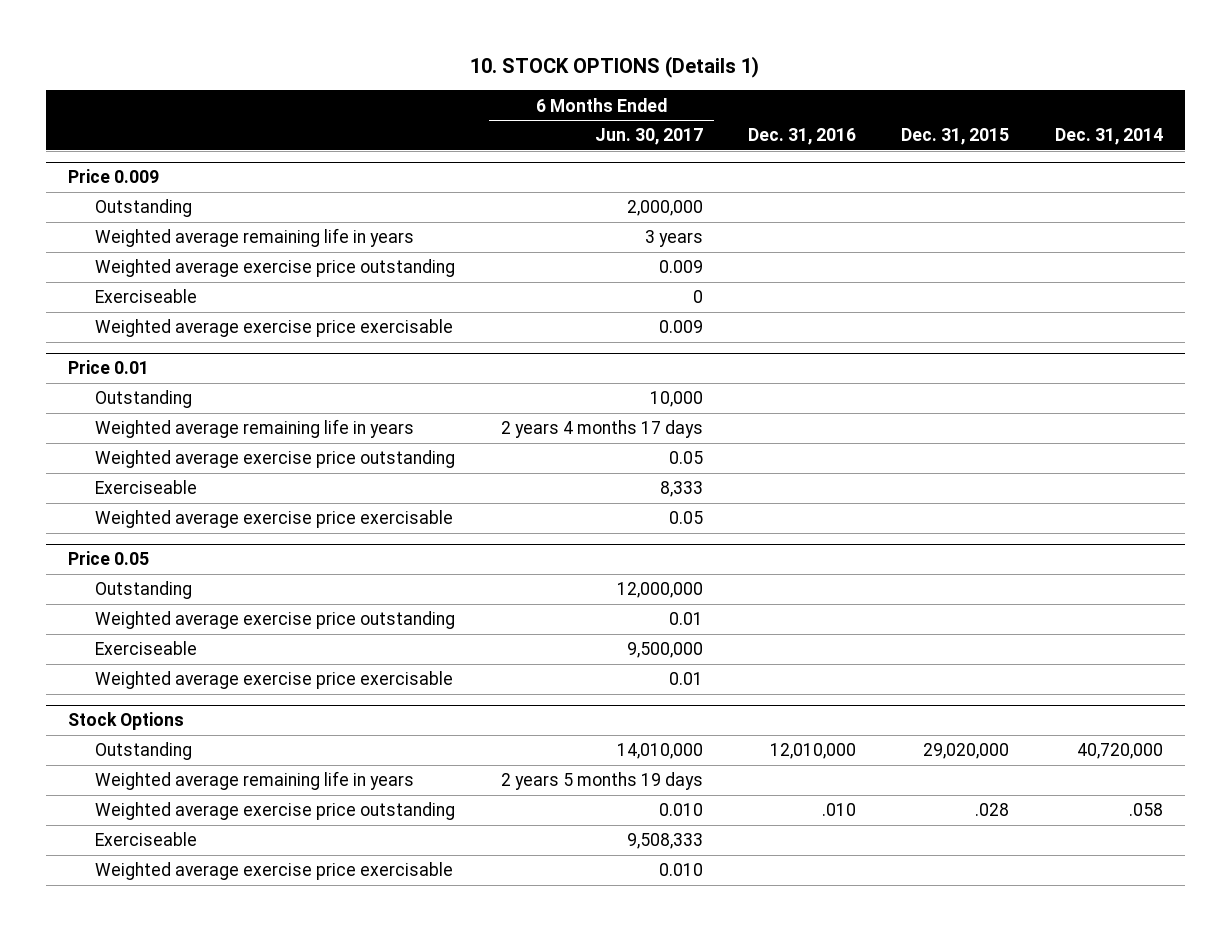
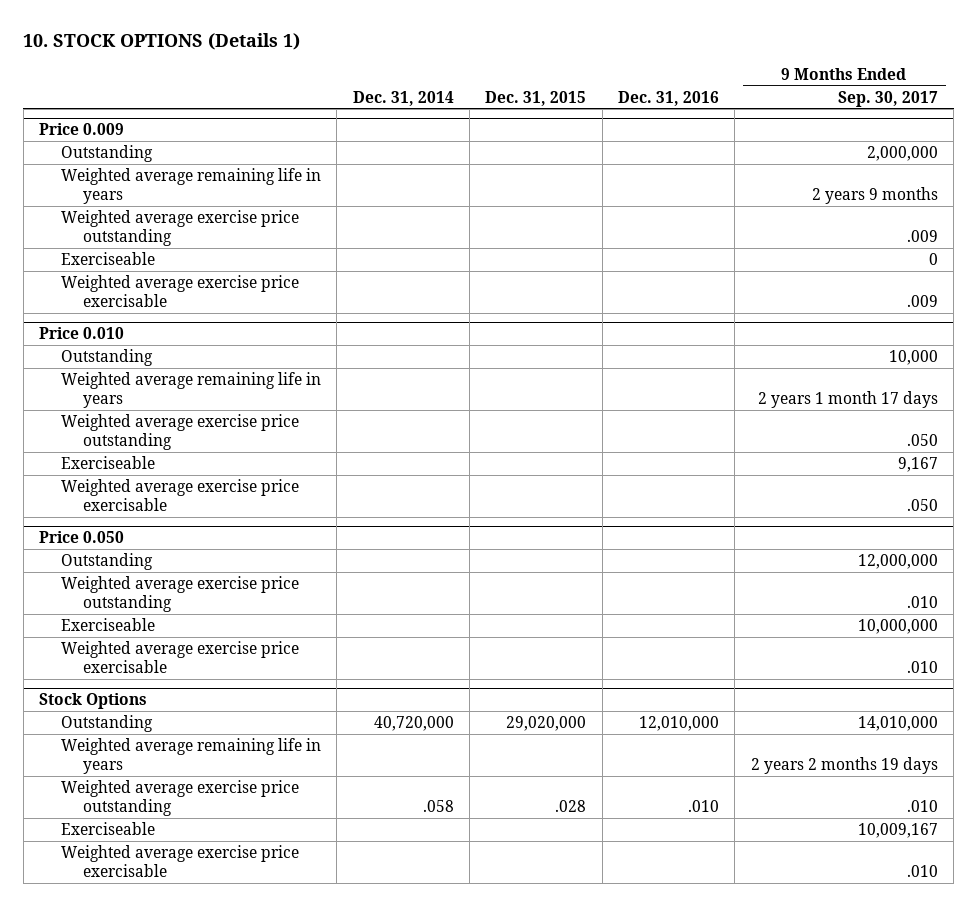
- | 6 Months Ended Jun. 30, 2017 | Dec. 31, 2016 | Dec. 31, 2015 | Dec. 31, 2014
+ | Dec. 31, 2014 | Dec. 31, 2015 | Dec. 31, 2016 | 9 Months Ended Sep. 30, 2017
- Price 0.01
+ Price 0.010
- Price 0.05
+ Price 0.050

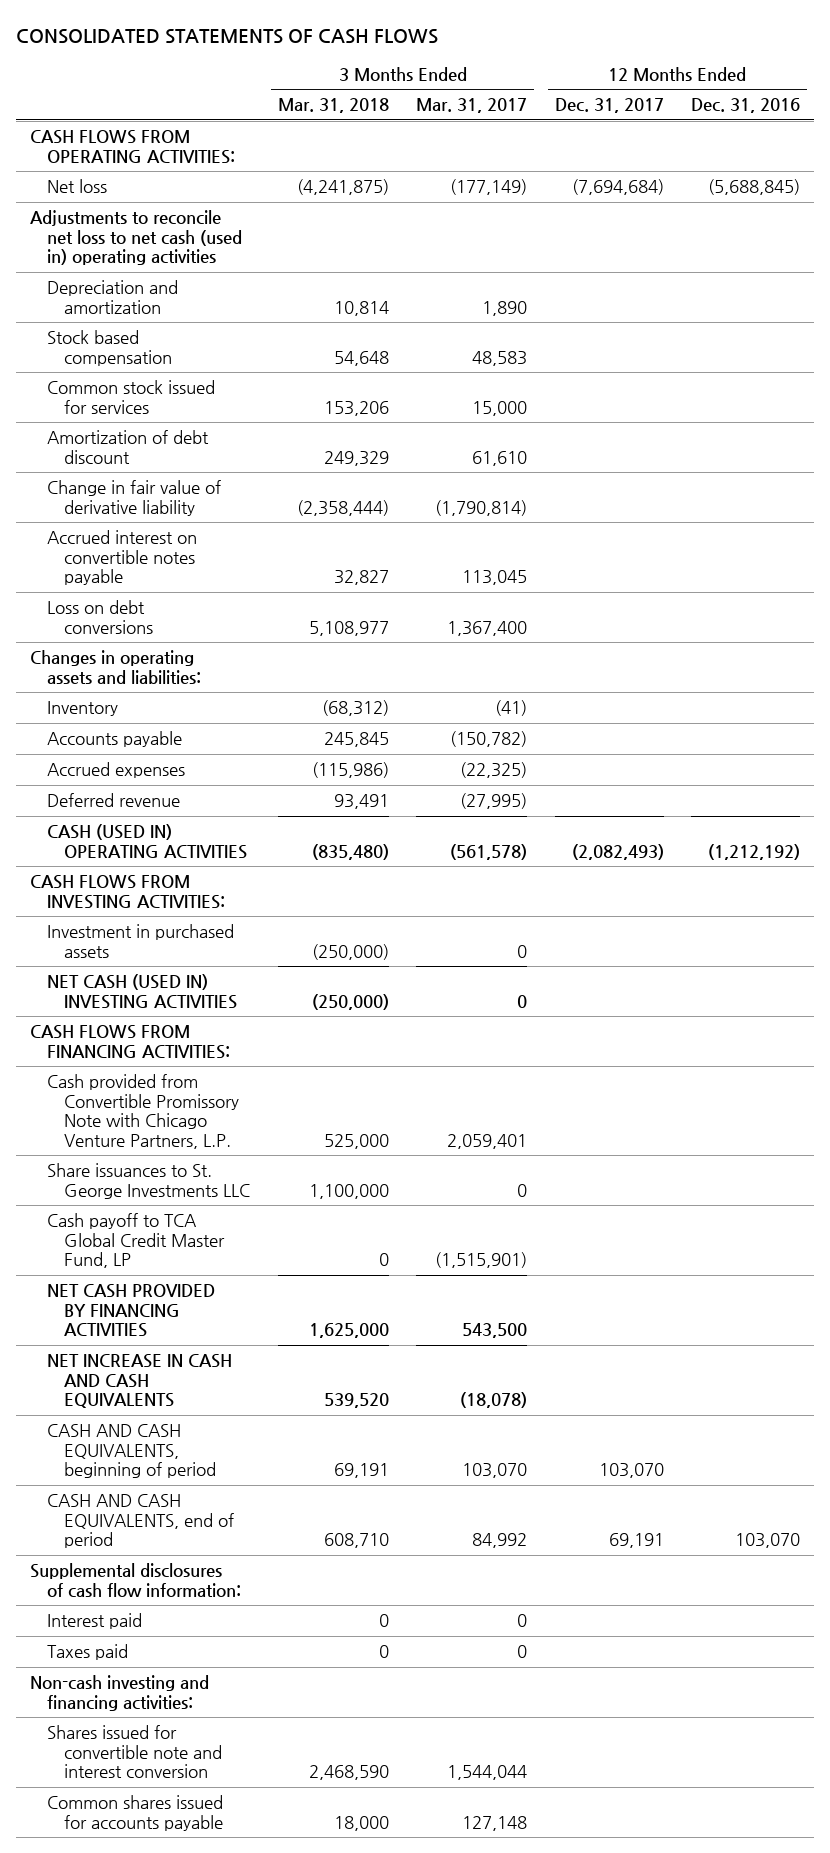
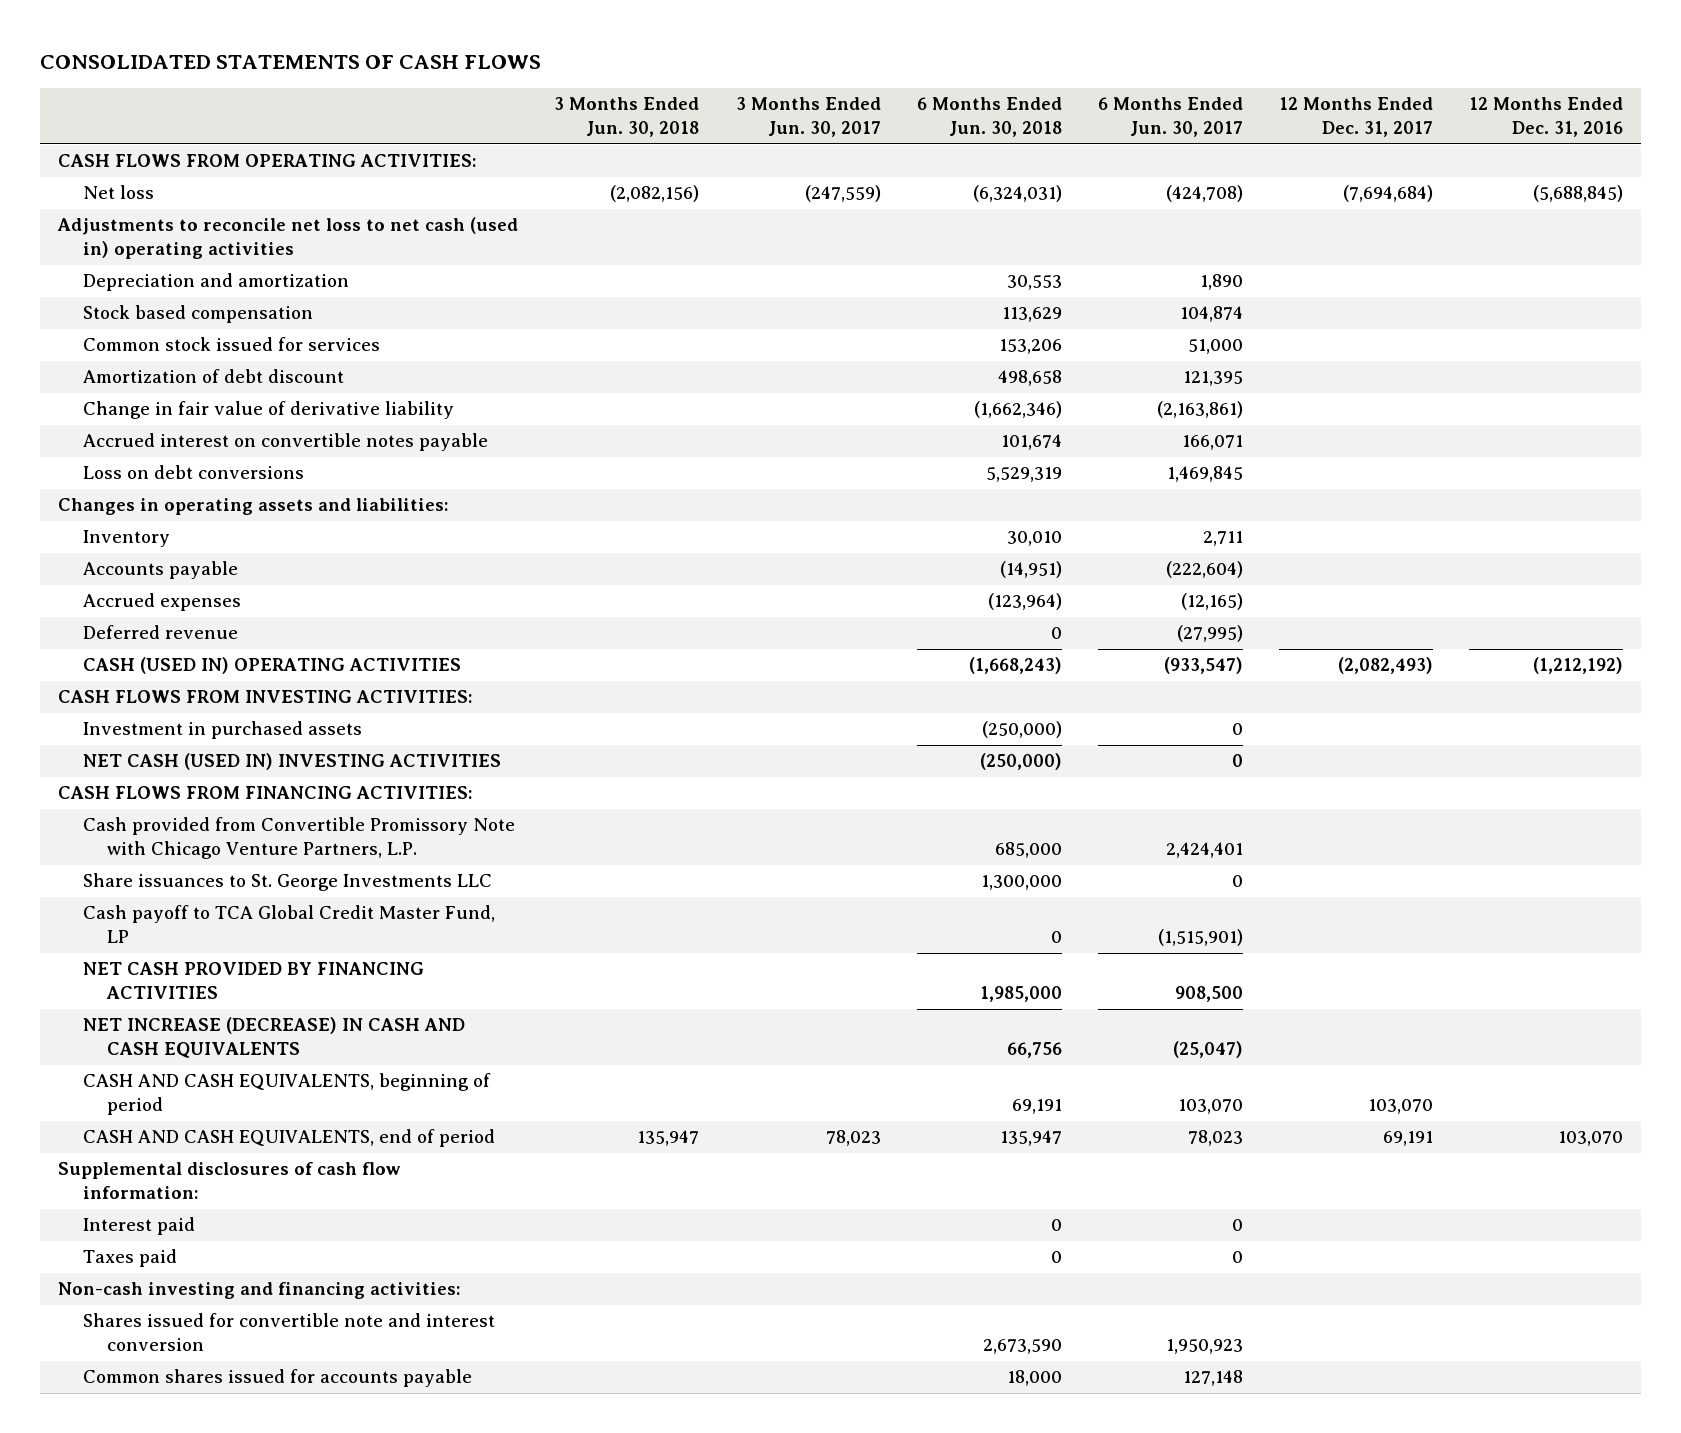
- | 3 Months Ended Mar. 31, 2018 | 3 Months Ended Mar. 31, 2017 | 12 Months Ended Dec. 31, 2017 | 12 Months Ended Dec. 31, 2016
+ | 3 Months Ended Jun. 30, 2018 | 3 Months Ended Jun. 30, 2017 | 6 Months Ended Jun. 30, 2018 | 6 Months Ended Jun. 30, 2017 | 12 Months Ended Dec. 31, 2017 | 12 Months Ended Dec. 31, 2016
- NET INCREASE IN CASH AND CASH EQUIVALENTS | 539,520 | (18,078) | |
+ NET INCREASE (DECREASE) IN CASH AND CASH EQUIVALENTS | | | 66,756 | (25,047) | |

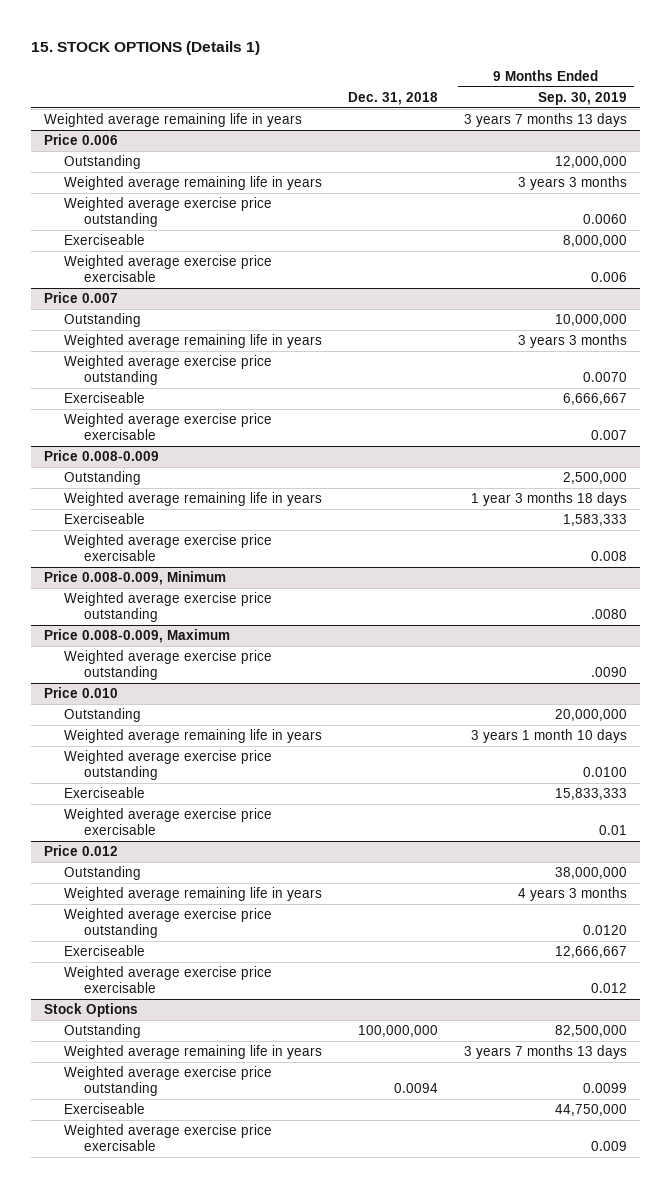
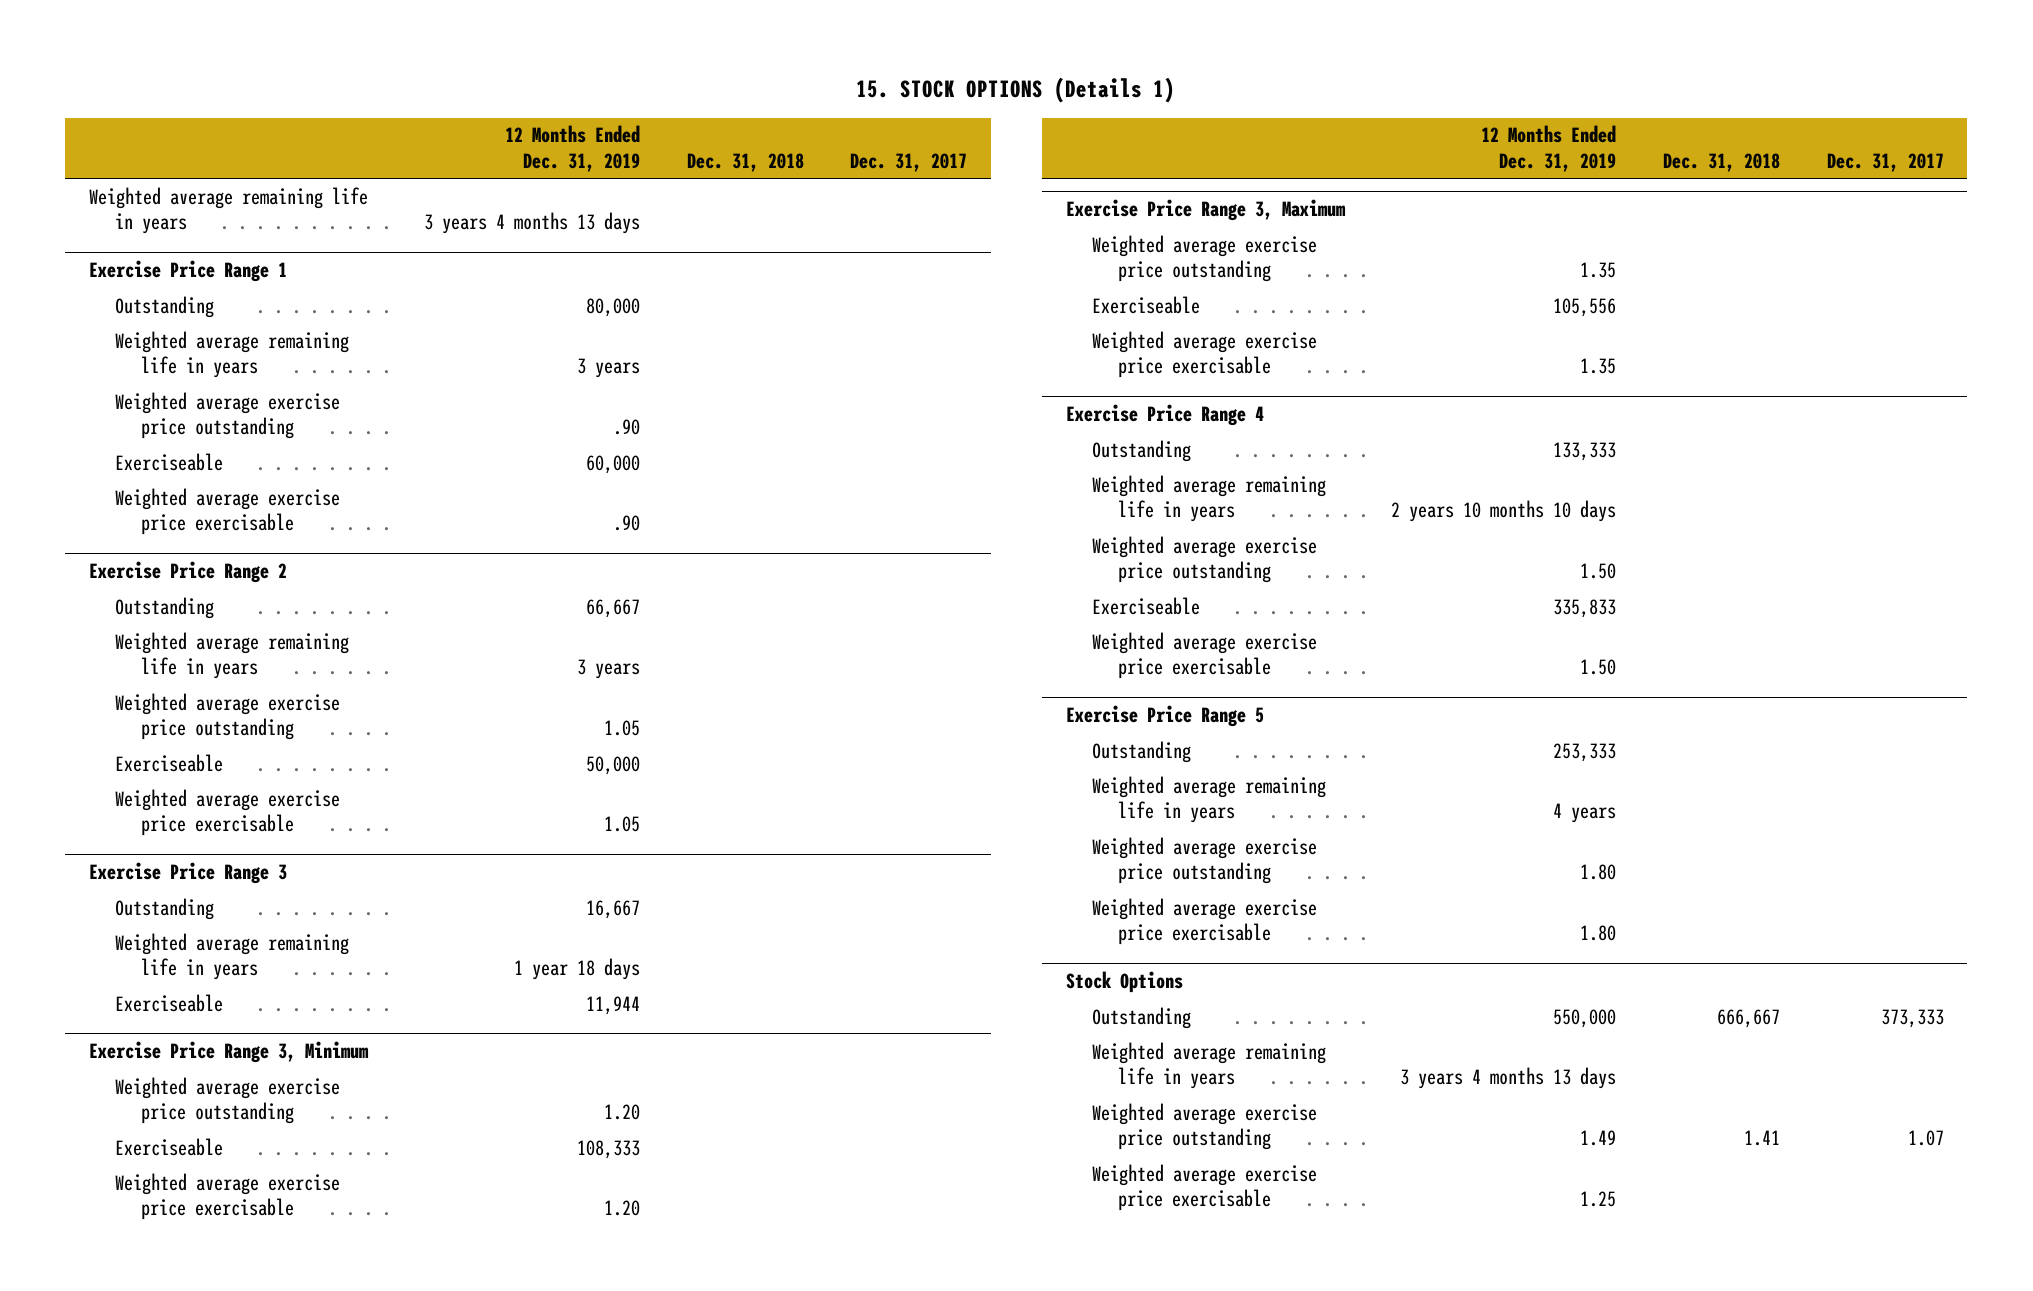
- | Dec. 31, 2018 | 9 Months Ended Sep. 30, 2019
+ | 12 Months Ended Dec. 31, 2019 | Dec. 31, 2018 | Dec. 31, 2017
- Price 0.006
+ Exercise Price Range 1
- Price 0.007
+ Exercise Price Range 2
- Price 0.008-0.009
+ Exercise Price Range 3
- Weighted average exercise price exercisable | | 0.008
- Price 0.008-0.009, Minimum
- Weighted average exercise price outstanding | | .0080
- Price 0.008-0.009, Maximum
- Weighted average exercise price outstanding | | .0090
- Price 0.010
+ Exercise Price Range 3, Minimum
+ Weighted average exercise price outstanding | 1.20 | |
+ Exerciseable | 108,333 | |
+ Weighted average exercise price exercisable | 1.20 | |
+ Exercise Price Range 3, Maximum
+ Weighted average exercise price outstanding | 1.35 | |
+ Exerciseable | 105,556 | |
+ Weighted average exercise price exercisable | 1.35 | |
+ Exercise Price Range 4
- Price 0.012
+ Exercise Price Range 5
- Exerciseable | | 12,666,667
@ Stock Options
- Outstanding | 100,000,000 | 82,500,000
+ Outstanding | 550,000 | 666,667 | 373,333
- Weighted average exercise price outstanding | 0.0094 | 0.0099
- Exerciseable | | 44,750,000
+ Weighted average exercise price outstanding | 1.49 | 1.41 | 1.07

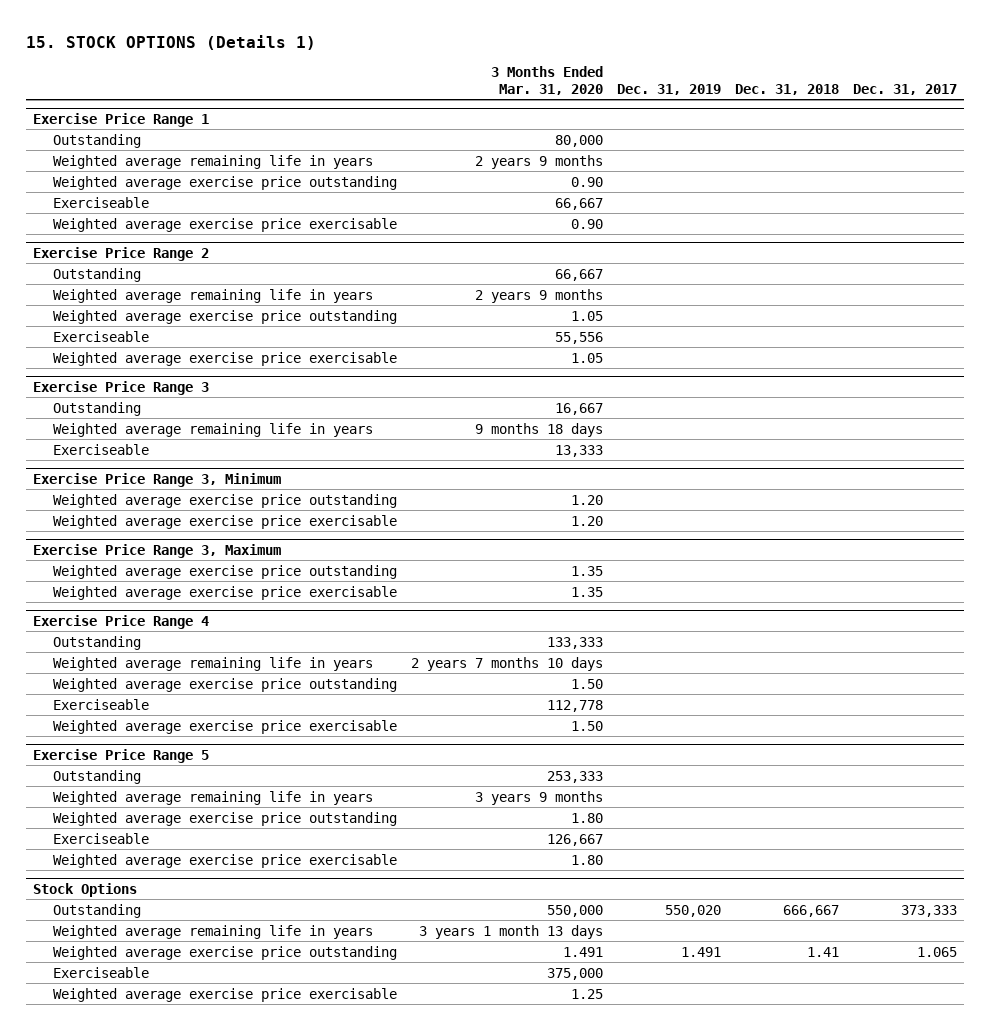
- | 12 Months Ended Dec. 31, 2019 | Dec. 31, 2018 | Dec. 31, 2017
+ | 3 Months Ended Mar. 31, 2020 | Dec. 31, 2019 | Dec. 31, 2018 | Dec. 31, 2017
- Weighted average remaining life in years | 3 years 4 months 13 days | |
@ Exercise Price Range 3, Minimum
- Exerciseable | 108,333 | |
@ Exercise Price Range 3, Maximum
- Exerciseable | 105,556 | |
@ Exercise Price Range 5
+ Exerciseable | 126,667 | | |
@ Stock Options
- Weighted average exercise price outstanding | 1.49 | 1.41 | 1.07
+ Weighted average exercise price outstanding | 1.491 | 1.491 | 1.41 | 1.065
+ Exerciseable | 375,000 | | |

